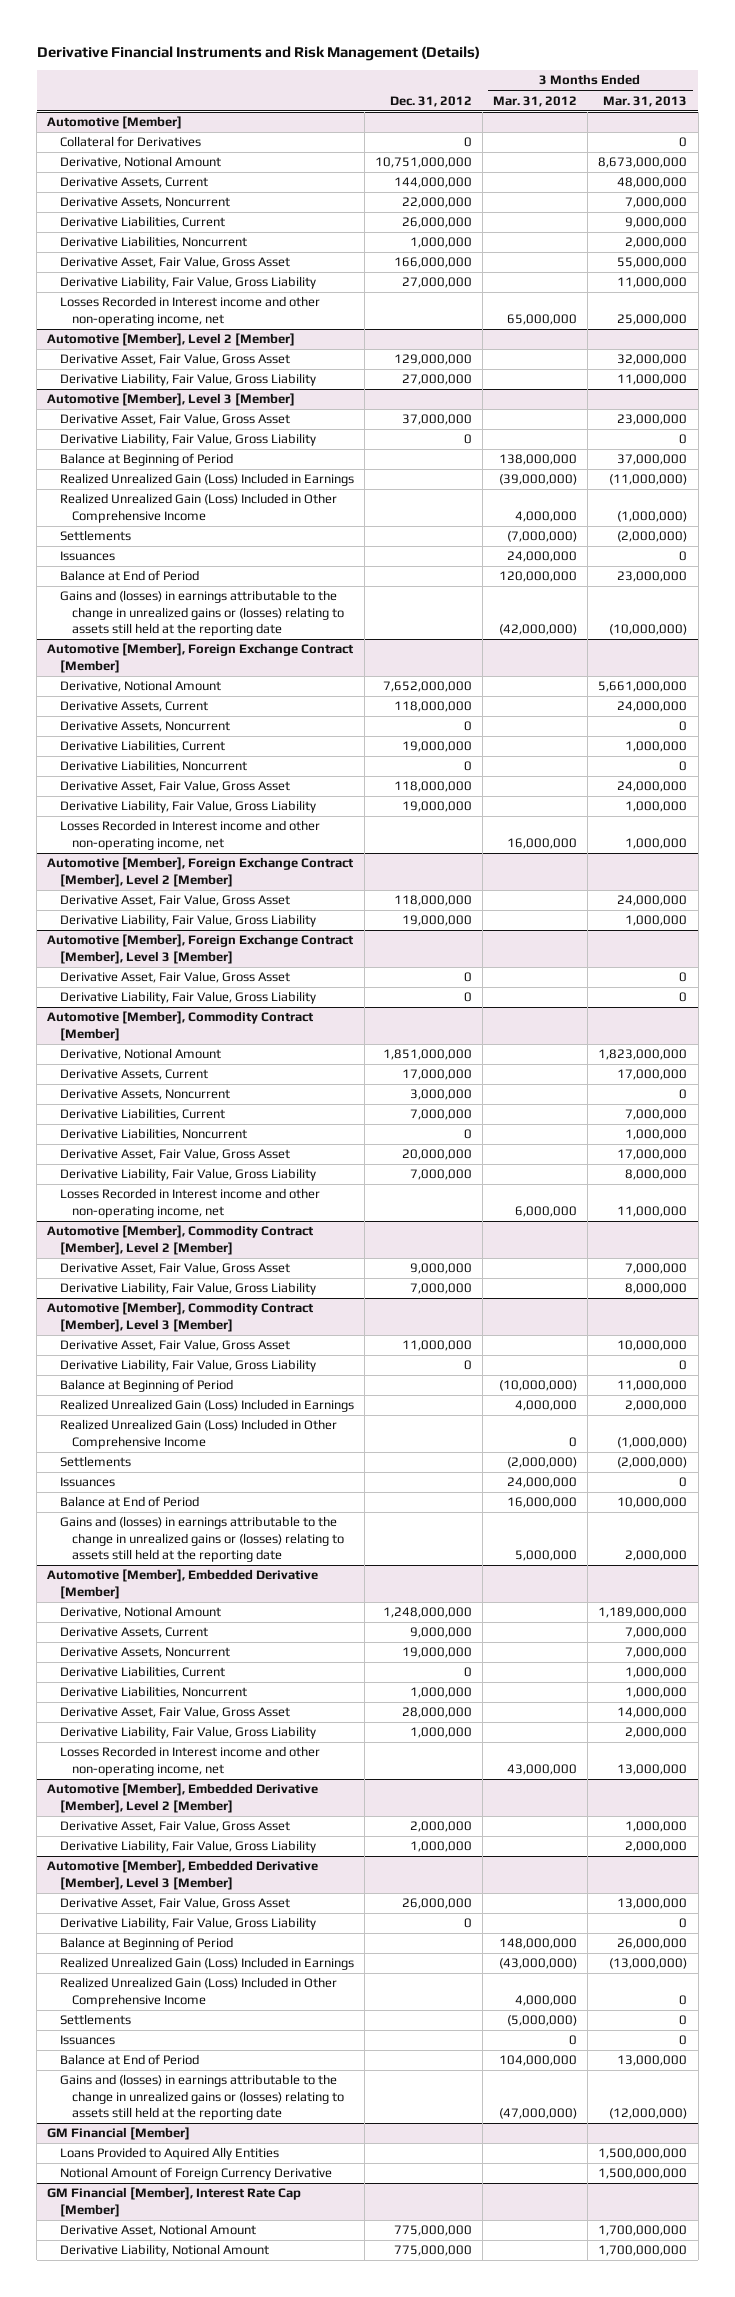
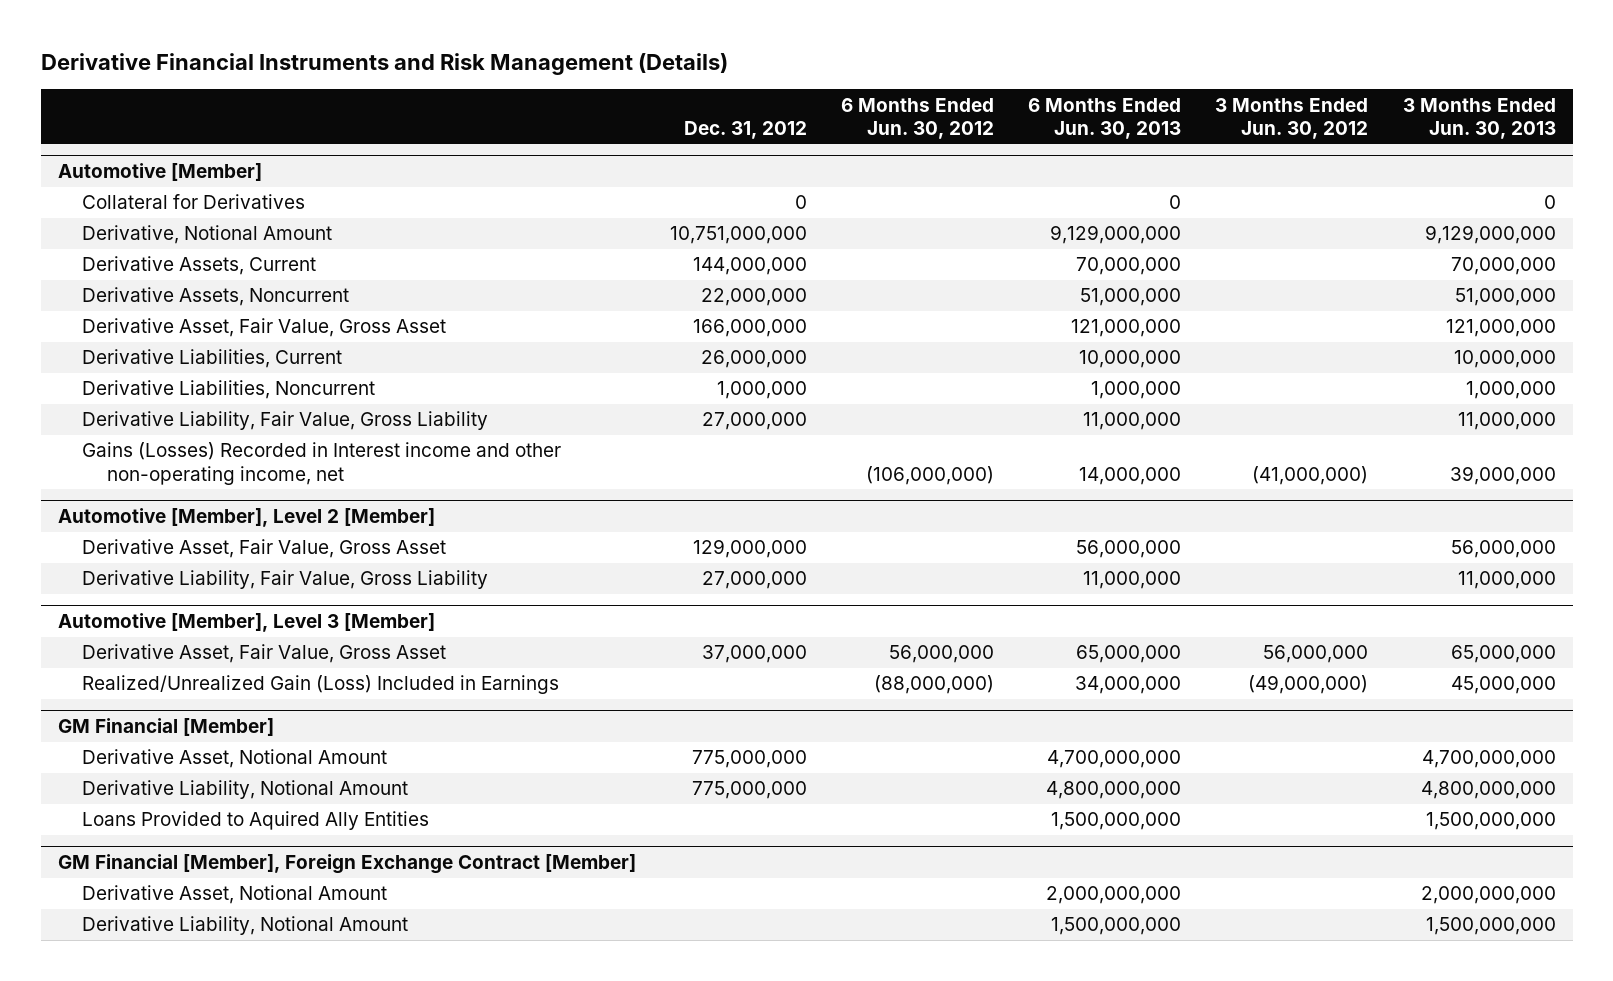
- | Dec. 31, 2012 | 3 Months Ended Mar. 31, 2012 | 3 Months Ended Mar. 31, 2013
+ | Dec. 31, 2012 | 6 Months Ended Jun. 30, 2012 | 6 Months Ended Jun. 30, 2013 | 3 Months Ended Jun. 30, 2012 | 3 Months Ended Jun. 30, 2013
@ Automotive [Member]
moved up: Derivative Asset, Fair Value, Gross Asset | 166,000,000 | | 121,000,000 | | 121,000,000
- Losses Recorded in Interest income and other non-operating income, net | | 65,000,000 | 25,000,000
+ Gains (Losses) Recorded in Interest income and other non-operating income, net | | (106,000,000) | 14,000,000 | (41,000,000) | 39,000,000
@ Automotive [Member], Level 3 [Member]
- Derivative Liability, Fair Value, Gross Liability | 0 | | 0
- Balance at Beginning of Period | | 138,000,000 | 37,000,000
- Realized Unrealized Gain (Loss) Included in Earnings | | (39,000,000) | (11,000,000)
- Realized Unrealized Gain (Loss) Included in Other Comprehensive Income | | 4,000,000 | (1,000,000)
- Settlements | | (7,000,000) | (2,000,000)
- Issuances | | 24,000,000 | 0
- Balance at End of Period | | 120,000,000 | 23,000,000
- Gains and (losses) in earnings attributable to the change in unrealized gains or (losses) relating to assets still held at the reporting date | | (42,000,000) | (10,000,000)
- Automotive [Member], Foreign Exchange Contract [Member]
- Derivative, Notional Amount | 7,652,000,000 | | 5,661,000,000
- Derivative Assets, Current | 118,000,000 | | 24,000,000
- Derivative Assets, Noncurrent | 0 | | 0
- Derivative Liabilities, Current | 19,000,000 | | 1,000,000
- Derivative Liabilities, Noncurrent | 0 | | 0
- Derivative Asset, Fair Value, Gross Asset | 118,000,000 | | 24,000,000
- Derivative Liability, Fair Value, Gross Liability | 19,000,000 | | 1,000,000
- Losses Recorded in Interest income and other non-operating income, net | | 16,000,000 | 1,000,000
- Automotive [Member], Foreign Exchange Contract [Member], Level 2 [Member]
- Derivative Asset, Fair Value, Gross Asset | 118,000,000 | | 24,000,000
- Derivative Liability, Fair Value, Gross Liability | 19,000,000 | | 1,000,000
- Automotive [Member], Foreign Exchange Contract [Member], Level 3 [Member]
- Derivative Asset, Fair Value, Gross Asset | 0 | | 0
- Derivative Liability, Fair Value, Gross Liability | 0 | | 0
- Automotive [Member], Commodity Contract [Member]
- Derivative, Notional Amount | 1,851,000,000 | | 1,823,000,000
- Derivative Assets, Current | 17,000,000 | | 17,000,000
- Derivative Assets, Noncurrent | 3,000,000 | | 0
- Derivative Liabilities, Current | 7,000,000 | | 7,000,000
- Derivative Liabilities, Noncurrent | 0 | | 1,000,000
- Derivative Asset, Fair Value, Gross Asset | 20,000,000 | | 17,000,000
- Derivative Liability, Fair Value, Gross Liability | 7,000,000 | | 8,000,000
- Losses Recorded in Interest income and other non-operating income, net | | 6,000,000 | 11,000,000
- Automotive [Member], Commodity Contract [Member], Level 2 [Member]
- Derivative Asset, Fair Value, Gross Asset | 9,000,000 | | 7,000,000
- Derivative Liability, Fair Value, Gross Liability | 7,000,000 | | 8,000,000
- Automotive [Member], Commodity Contract [Member], Level 3 [Member]
- Derivative Asset, Fair Value, Gross Asset | 11,000,000 | | 10,000,000
- Derivative Liability, Fair Value, Gross Liability | 0 | | 0
- Balance at Beginning of Period | | (10,000,000) | 11,000,000
- Realized Unrealized Gain (Loss) Included in Earnings | | 4,000,000 | 2,000,000
- Realized Unrealized Gain (Loss) Included in Other Comprehensive Income | | 0 | (1,000,000)
- Settlements | | (2,000,000) | (2,000,000)
- Issuances | | 24,000,000 | 0
- Balance at End of Period | | 16,000,000 | 10,000,000
- Gains and (losses) in earnings attributable to the change in unrealized gains or (losses) relating to assets still held at the reporting date | | 5,000,000 | 2,000,000
- Automotive [Member], Embedded Derivative [Member]
- Derivative, Notional Amount | 1,248,000,000 | | 1,189,000,000
- Derivative Assets, Current | 9,000,000 | | 7,000,000
- Derivative Assets, Noncurrent | 19,000,000 | | 7,000,000
- Derivative Liabilities, Current | 0 | | 1,000,000
- Derivative Liabilities, Noncurrent | 1,000,000 | | 1,000,000
- Derivative Asset, Fair Value, Gross Asset | 28,000,000 | | 14,000,000
- Derivative Liability, Fair Value, Gross Liability | 1,000,000 | | 2,000,000
- Losses Recorded in Interest income and other non-operating income, net | | 43,000,000 | 13,000,000
- Automotive [Member], Embedded Derivative [Member], Level 2 [Member]
- Derivative Asset, Fair Value, Gross Asset | 2,000,000 | | 1,000,000
- Derivative Liability, Fair Value, Gross Liability | 1,000,000 | | 2,000,000
- Automotive [Member], Embedded Derivative [Member], Level 3 [Member]
- Derivative Asset, Fair Value, Gross Asset | 26,000,000 | | 13,000,000
- Derivative Liability, Fair Value, Gross Liability | 0 | | 0
- Balance at Beginning of Period | | 148,000,000 | 26,000,000
- Realized Unrealized Gain (Loss) Included in Earnings | | (43,000,000) | (13,000,000)
- Realized Unrealized Gain (Loss) Included in Other Comprehensive Income | | 4,000,000 | 0
- Settlements | | (5,000,000) | 0
- Issuances | | 0 | 0
- Balance at End of Period | | 104,000,000 | 13,000,000
- Gains and (losses) in earnings attributable to the change in unrealized gains or (losses) relating to assets still held at the reporting date | | (47,000,000) | (12,000,000)
@ Automotive [Member], Level 3 [Member]
+ Realized/Unrealized Gain (Loss) Included in Earnings | | (88,000,000) | 34,000,000 | (49,000,000) | 45,000,000
@ GM Financial [Member]
- Notional Amount of Foreign Currency Derivative | | | 1,500,000,000
- GM Financial [Member], Interest Rate Cap [Member]
@ GM Financial [Member]
moved down: Loans Provided to Aquired Ally Entities | | | 1,500,000,000 | | 1,500,000,000
+ GM Financial [Member], Foreign Exchange Contract [Member]
+ Derivative Asset, Notional Amount | | | 2,000,000,000 | | 2,000,000,000
+ Derivative Liability, Notional Amount | | | 1,500,000,000 | | 1,500,000,000

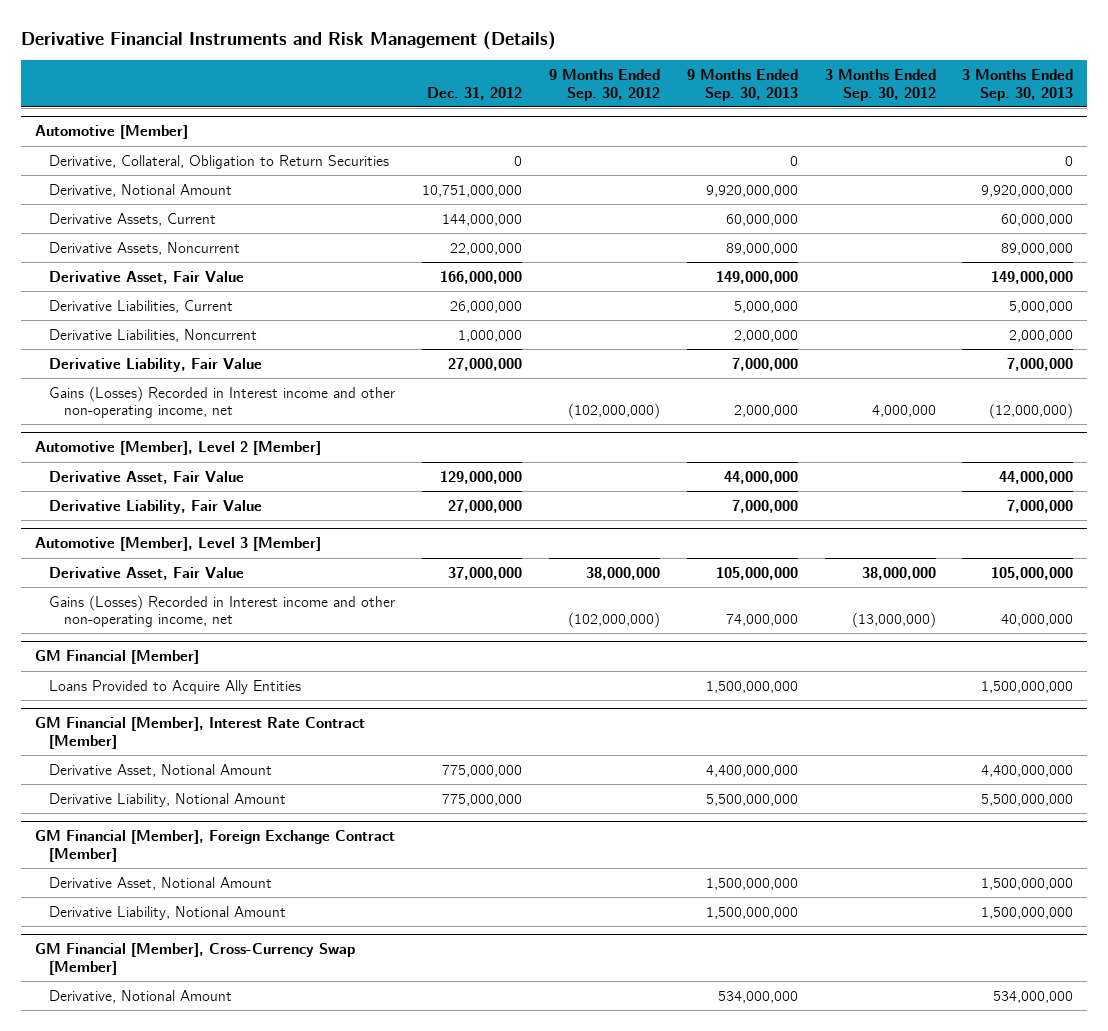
- | Dec. 31, 2012 | 6 Months Ended Jun. 30, 2012 | 6 Months Ended Jun. 30, 2013 | 3 Months Ended Jun. 30, 2012 | 3 Months Ended Jun. 30, 2013
+ | Dec. 31, 2012 | 9 Months Ended Sep. 30, 2012 | 9 Months Ended Sep. 30, 2013 | 3 Months Ended Sep. 30, 2012 | 3 Months Ended Sep. 30, 2013
@ Automotive [Member]
- Collateral for Derivatives | 0 | | 0 | | 0
+ Derivative, Collateral, Obligation to Return Securities | 0 | | 0 | | 0
- Derivative Asset, Fair Value, Gross Asset | 166,000,000 | | 121,000,000 | | 121,000,000
+ Derivative Asset, Fair Value | 166,000,000 | | 149,000,000 | | 149,000,000
- Derivative Liability, Fair Value, Gross Liability | 27,000,000 | | 11,000,000 | | 11,000,000
+ Derivative Liability, Fair Value | 27,000,000 | | 7,000,000 | | 7,000,000
@ Automotive [Member], Level 2 [Member]
- Derivative Asset, Fair Value, Gross Asset | 129,000,000 | | 56,000,000 | | 56,000,000
- Derivative Liability, Fair Value, Gross Liability | 27,000,000 | | 11,000,000 | | 11,000,000
+ Derivative Asset, Fair Value | 129,000,000 | | 44,000,000 | | 44,000,000
+ Derivative Liability, Fair Value | 27,000,000 | | 7,000,000 | | 7,000,000
@ Automotive [Member], Level 3 [Member]
- Derivative Asset, Fair Value, Gross Asset | 37,000,000 | 56,000,000 | 65,000,000 | 56,000,000 | 65,000,000
- Realized/Unrealized Gain (Loss) Included in Earnings | | (88,000,000) | 34,000,000 | (49,000,000) | 45,000,000
+ Derivative Asset, Fair Value | 37,000,000 | 38,000,000 | 105,000,000 | 38,000,000 | 105,000,000
+ Gains (Losses) Recorded in Interest income and other non-operating income, net | | (102,000,000) | 74,000,000 | (13,000,000) | 40,000,000
@ GM Financial [Member]
+ Loans Provided to Acquire Ally Entities | | | 1,500,000,000 | | 1,500,000,000
+ GM Financial [Member], Interest Rate Contract [Member]
@ GM Financial [Member]
- Loans Provided to Aquired Ally Entities | | | 1,500,000,000 | | 1,500,000,000
+ GM Financial [Member], Cross-Currency Swap [Member]
+ Derivative, Notional Amount | | | 534,000,000 | | 534,000,000

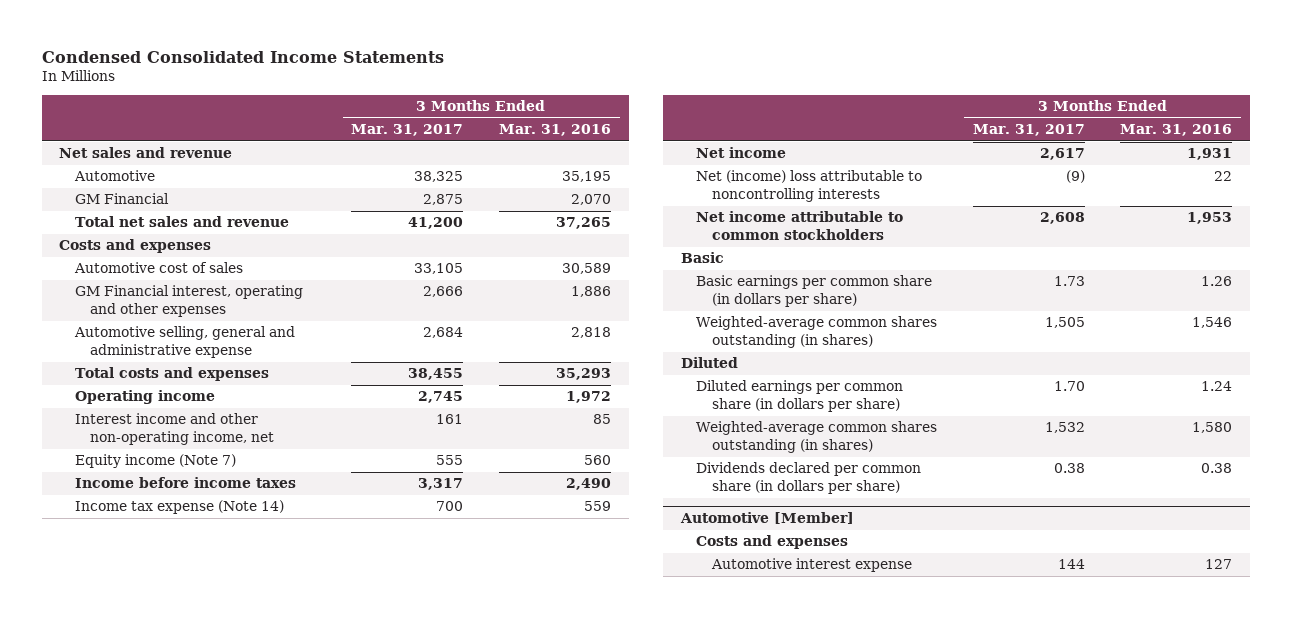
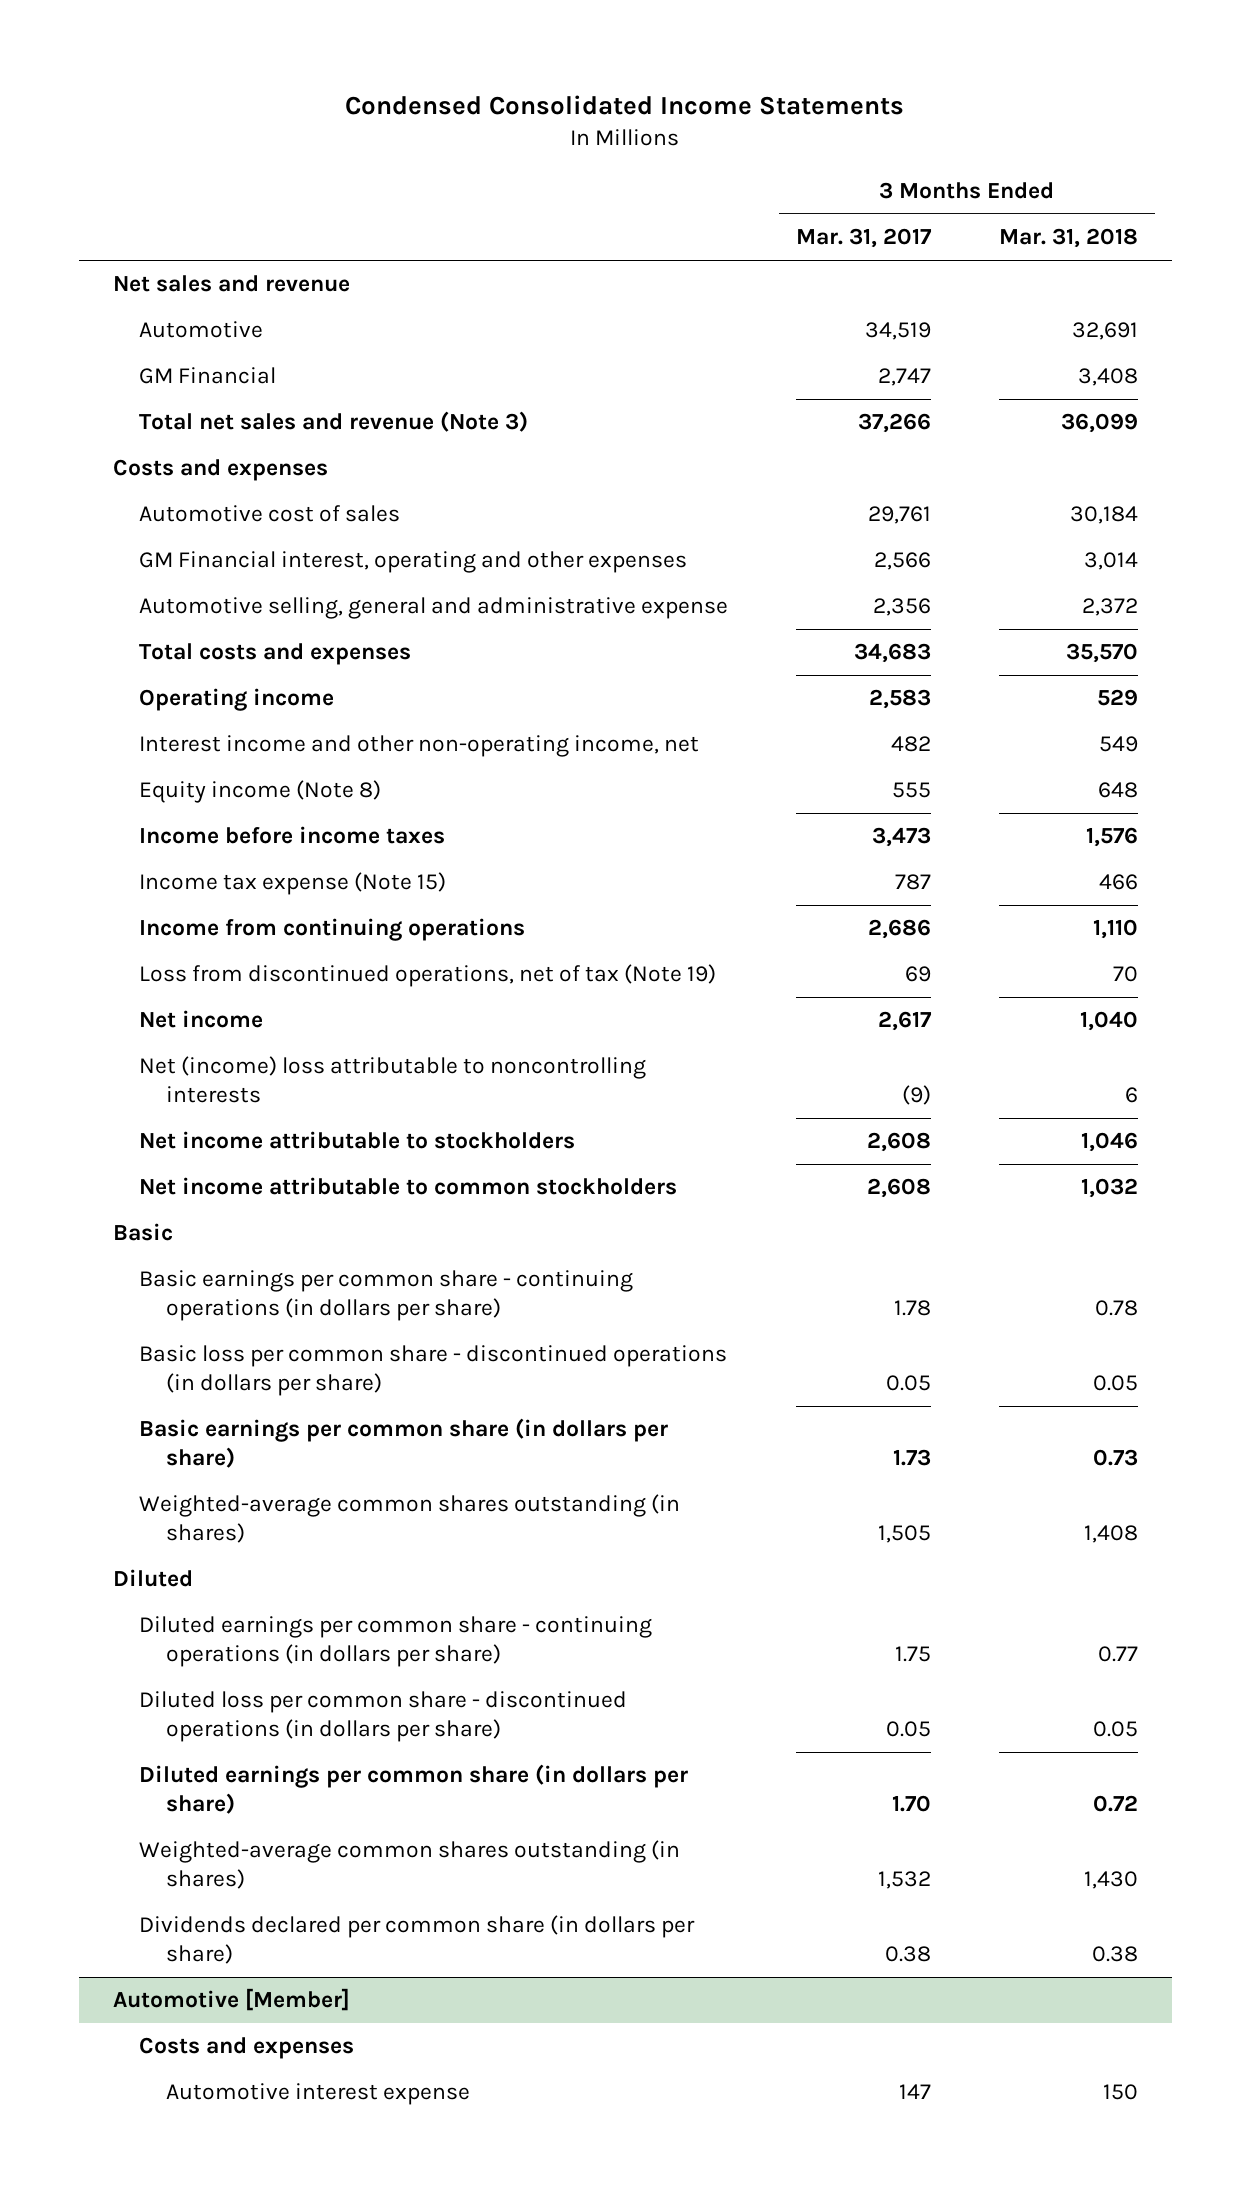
- | 3 Months Ended Mar. 31, 2017 | 3 Months Ended Mar. 31, 2016
+ | 3 Months Ended Mar. 31, 2017 | 3 Months Ended Mar. 31, 2018
- Automotive | 38,325 | 35,195
- GM Financial | 2,875 | 2,070
- Total net sales and revenue | 41,200 | 37,265
+ Automotive | 34,519 | 32,691
+ GM Financial | 2,747 | 3,408
+ Total net sales and revenue (Note 3) | 37,266 | 36,099
- Automotive cost of sales | 33,105 | 30,589
- GM Financial interest, operating and other expenses | 2,666 | 1,886
- Automotive selling, general and administrative expense | 2,684 | 2,818
- Total costs and expenses | 38,455 | 35,293
- Operating income | 2,745 | 1,972
- Interest income and other non-operating income, net | 161 | 85
- Equity income (Note 7) | 555 | 560
- Income before income taxes | 3,317 | 2,490
- Income tax expense (Note 14) | 700 | 559
+ Automotive cost of sales | 29,761 | 30,184
+ GM Financial interest, operating and other expenses | 2,566 | 3,014
+ Automotive selling, general and administrative expense | 2,356 | 2,372
+ Total costs and expenses | 34,683 | 35,570
+ Operating income | 2,583 | 529
+ Interest income and other non-operating income, net | 482 | 549
+ Equity income (Note 8) | 555 | 648
+ Income before income taxes | 3,473 | 1,576
+ Income tax expense (Note 15) | 787 | 466
+ Income from continuing operations | 2,686 | 1,110
+ Loss from discontinued operations, net of tax (Note 19) | 69 | 70
+ Net income attributable to stockholders | 2,608 | 1,046
+ Basic earnings per common share - continuing operations (in dollars per share) | 1.78 | 0.78
+ Basic loss per common share - discontinued operations (in dollars per share) | 0.05 | 0.05
+ Diluted earnings per common share - continuing operations (in dollars per share) | 1.75 | 0.77
+ Diluted loss per common share - discontinued operations (in dollars per share) | 0.05 | 0.05
@ Automotive [Member]
- Automotive interest expense | 144 | 127
+ Automotive interest expense | 147 | 150

